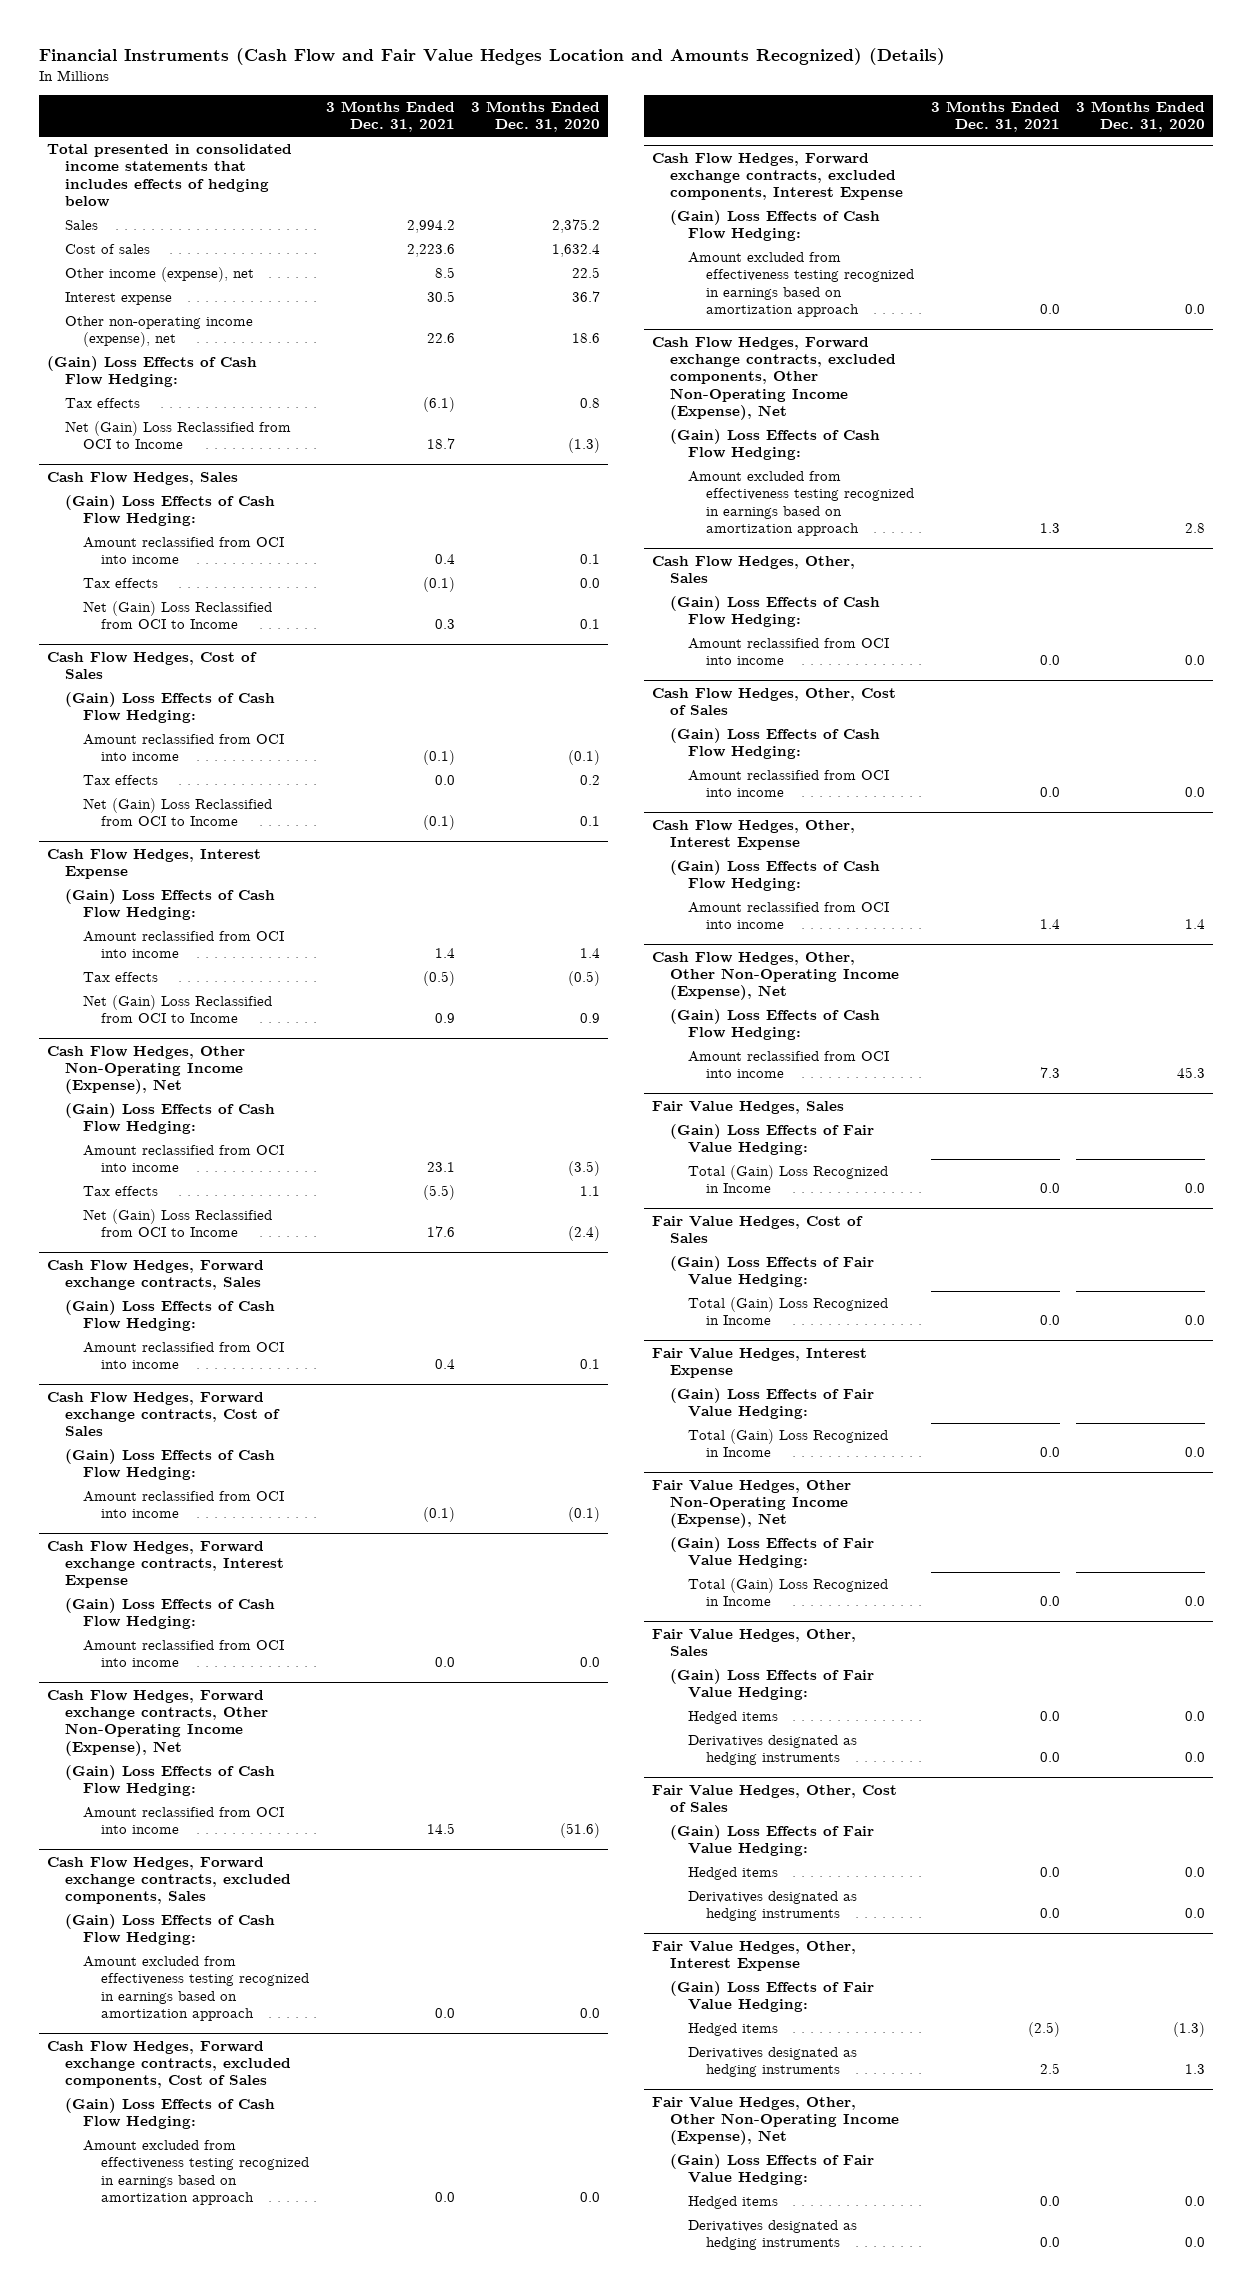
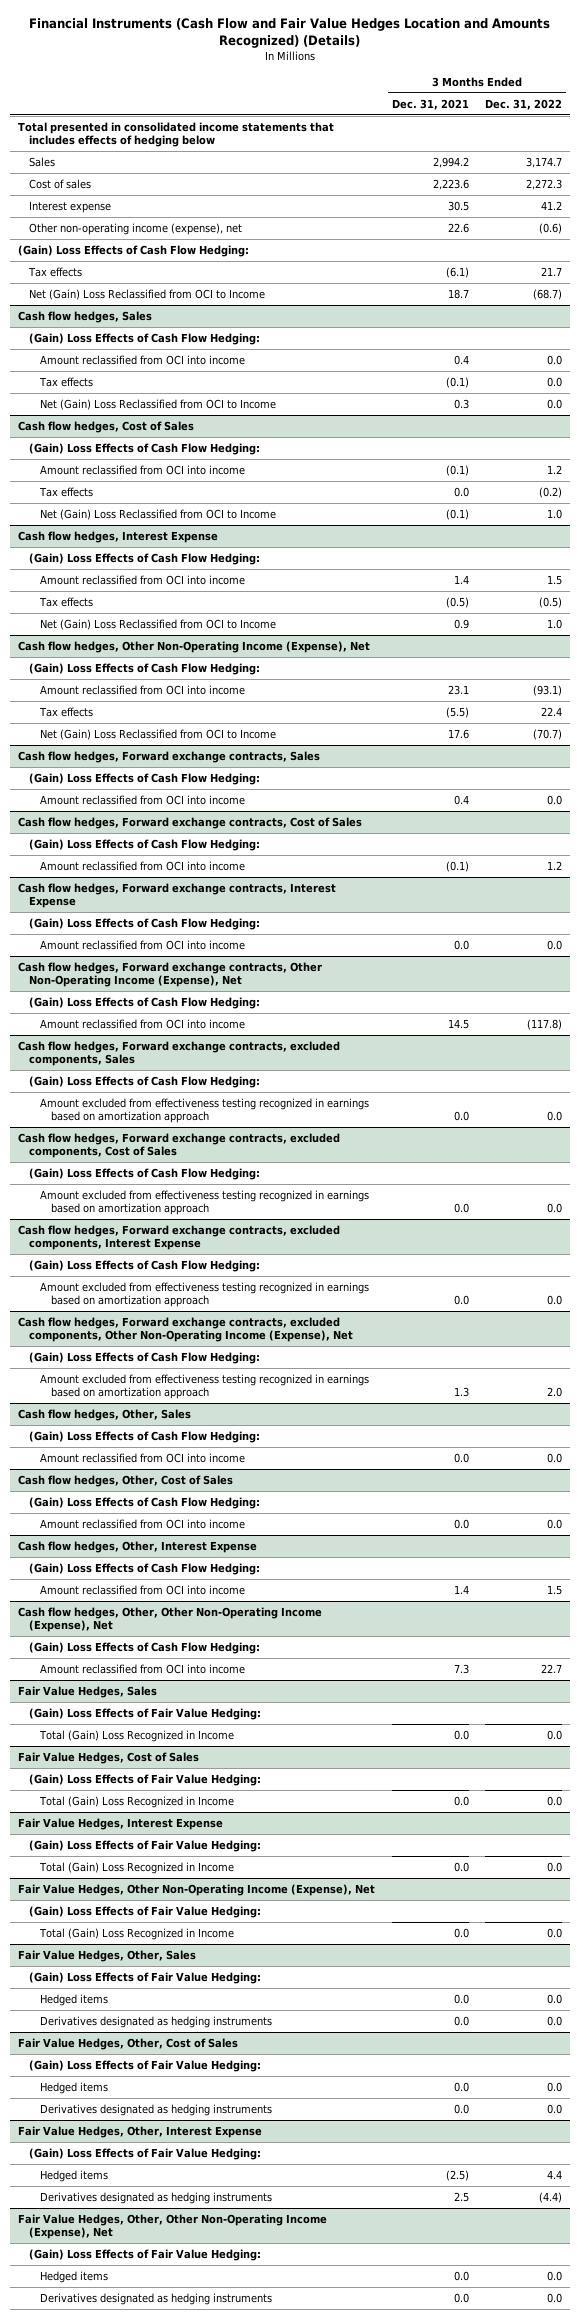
- | 3 Months Ended Dec. 31, 2021 | 3 Months Ended Dec. 31, 2020
+ | 3 Months Ended Dec. 31, 2021 | 3 Months Ended Dec. 31, 2022
- Other income (expense), net | 8.5 | 22.5
- Cash Flow Hedges, Sales
+ Cash flow hedges, Sales
- Cash Flow Hedges, Cost of Sales
+ Cash flow hedges, Cost of Sales
- Cash Flow Hedges, Interest Expense
+ Cash flow hedges, Interest Expense
- Cash Flow Hedges, Other Non-Operating Income (Expense), Net
+ Cash flow hedges, Other Non-Operating Income (Expense), Net
- Cash Flow Hedges, Forward exchange contracts, Sales
+ Cash flow hedges, Forward exchange contracts, Sales
- Cash Flow Hedges, Forward exchange contracts, Cost of Sales
+ Cash flow hedges, Forward exchange contracts, Cost of Sales
- Cash Flow Hedges, Forward exchange contracts, Interest Expense
+ Cash flow hedges, Forward exchange contracts, Interest Expense
- Cash Flow Hedges, Forward exchange contracts, Other Non-Operating Income (Expense), Net
+ Cash flow hedges, Forward exchange contracts, Other Non-Operating Income (Expense), Net
- Cash Flow Hedges, Forward exchange contracts, excluded components, Sales
+ Cash flow hedges, Forward exchange contracts, excluded components, Sales
- Cash Flow Hedges, Forward exchange contracts, excluded components, Cost of Sales
+ Cash flow hedges, Forward exchange contracts, excluded components, Cost of Sales
- Cash Flow Hedges, Forward exchange contracts, excluded components, Interest Expense
+ Cash flow hedges, Forward exchange contracts, excluded components, Interest Expense
- Cash Flow Hedges, Forward exchange contracts, excluded components, Other Non-Operating Income (Expense), Net
+ Cash flow hedges, Forward exchange contracts, excluded components, Other Non-Operating Income (Expense), Net
- Cash Flow Hedges, Other, Sales
+ Cash flow hedges, Other, Sales
- Cash Flow Hedges, Other, Cost of Sales
+ Cash flow hedges, Other, Cost of Sales
- Cash Flow Hedges, Other, Interest Expense
+ Cash flow hedges, Other, Interest Expense
- Cash Flow Hedges, Other, Other Non-Operating Income (Expense), Net
+ Cash flow hedges, Other, Other Non-Operating Income (Expense), Net

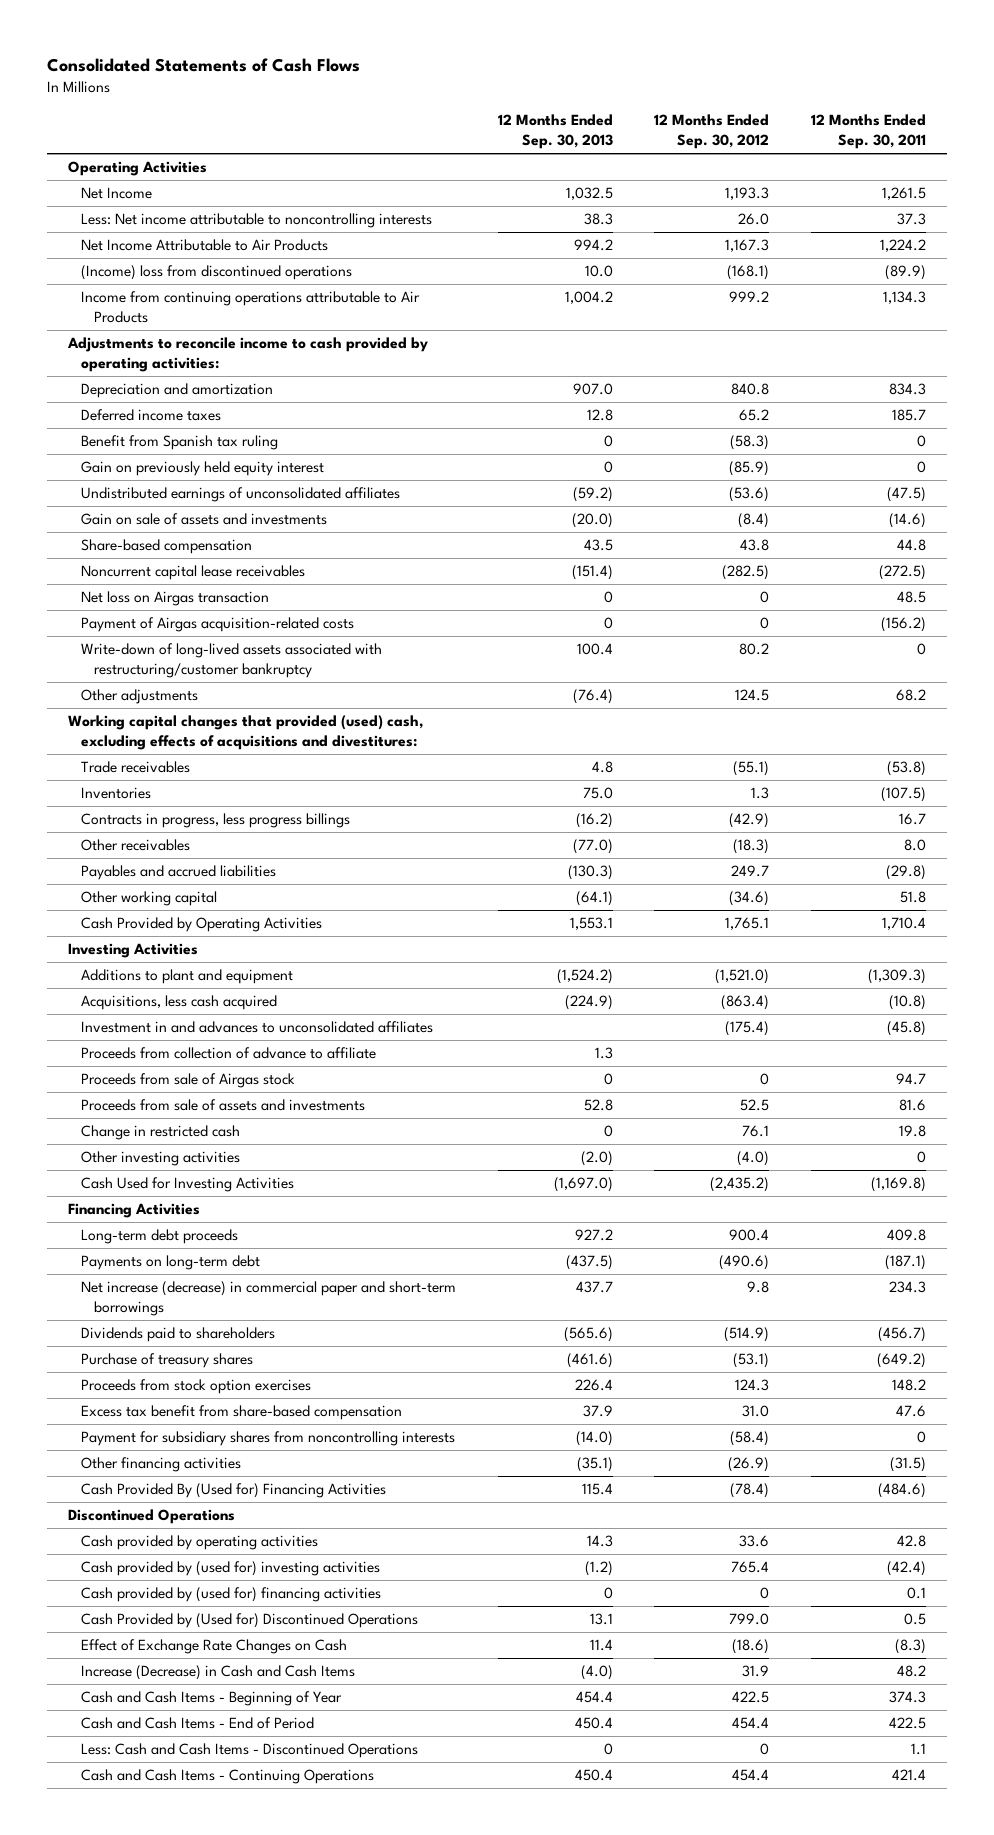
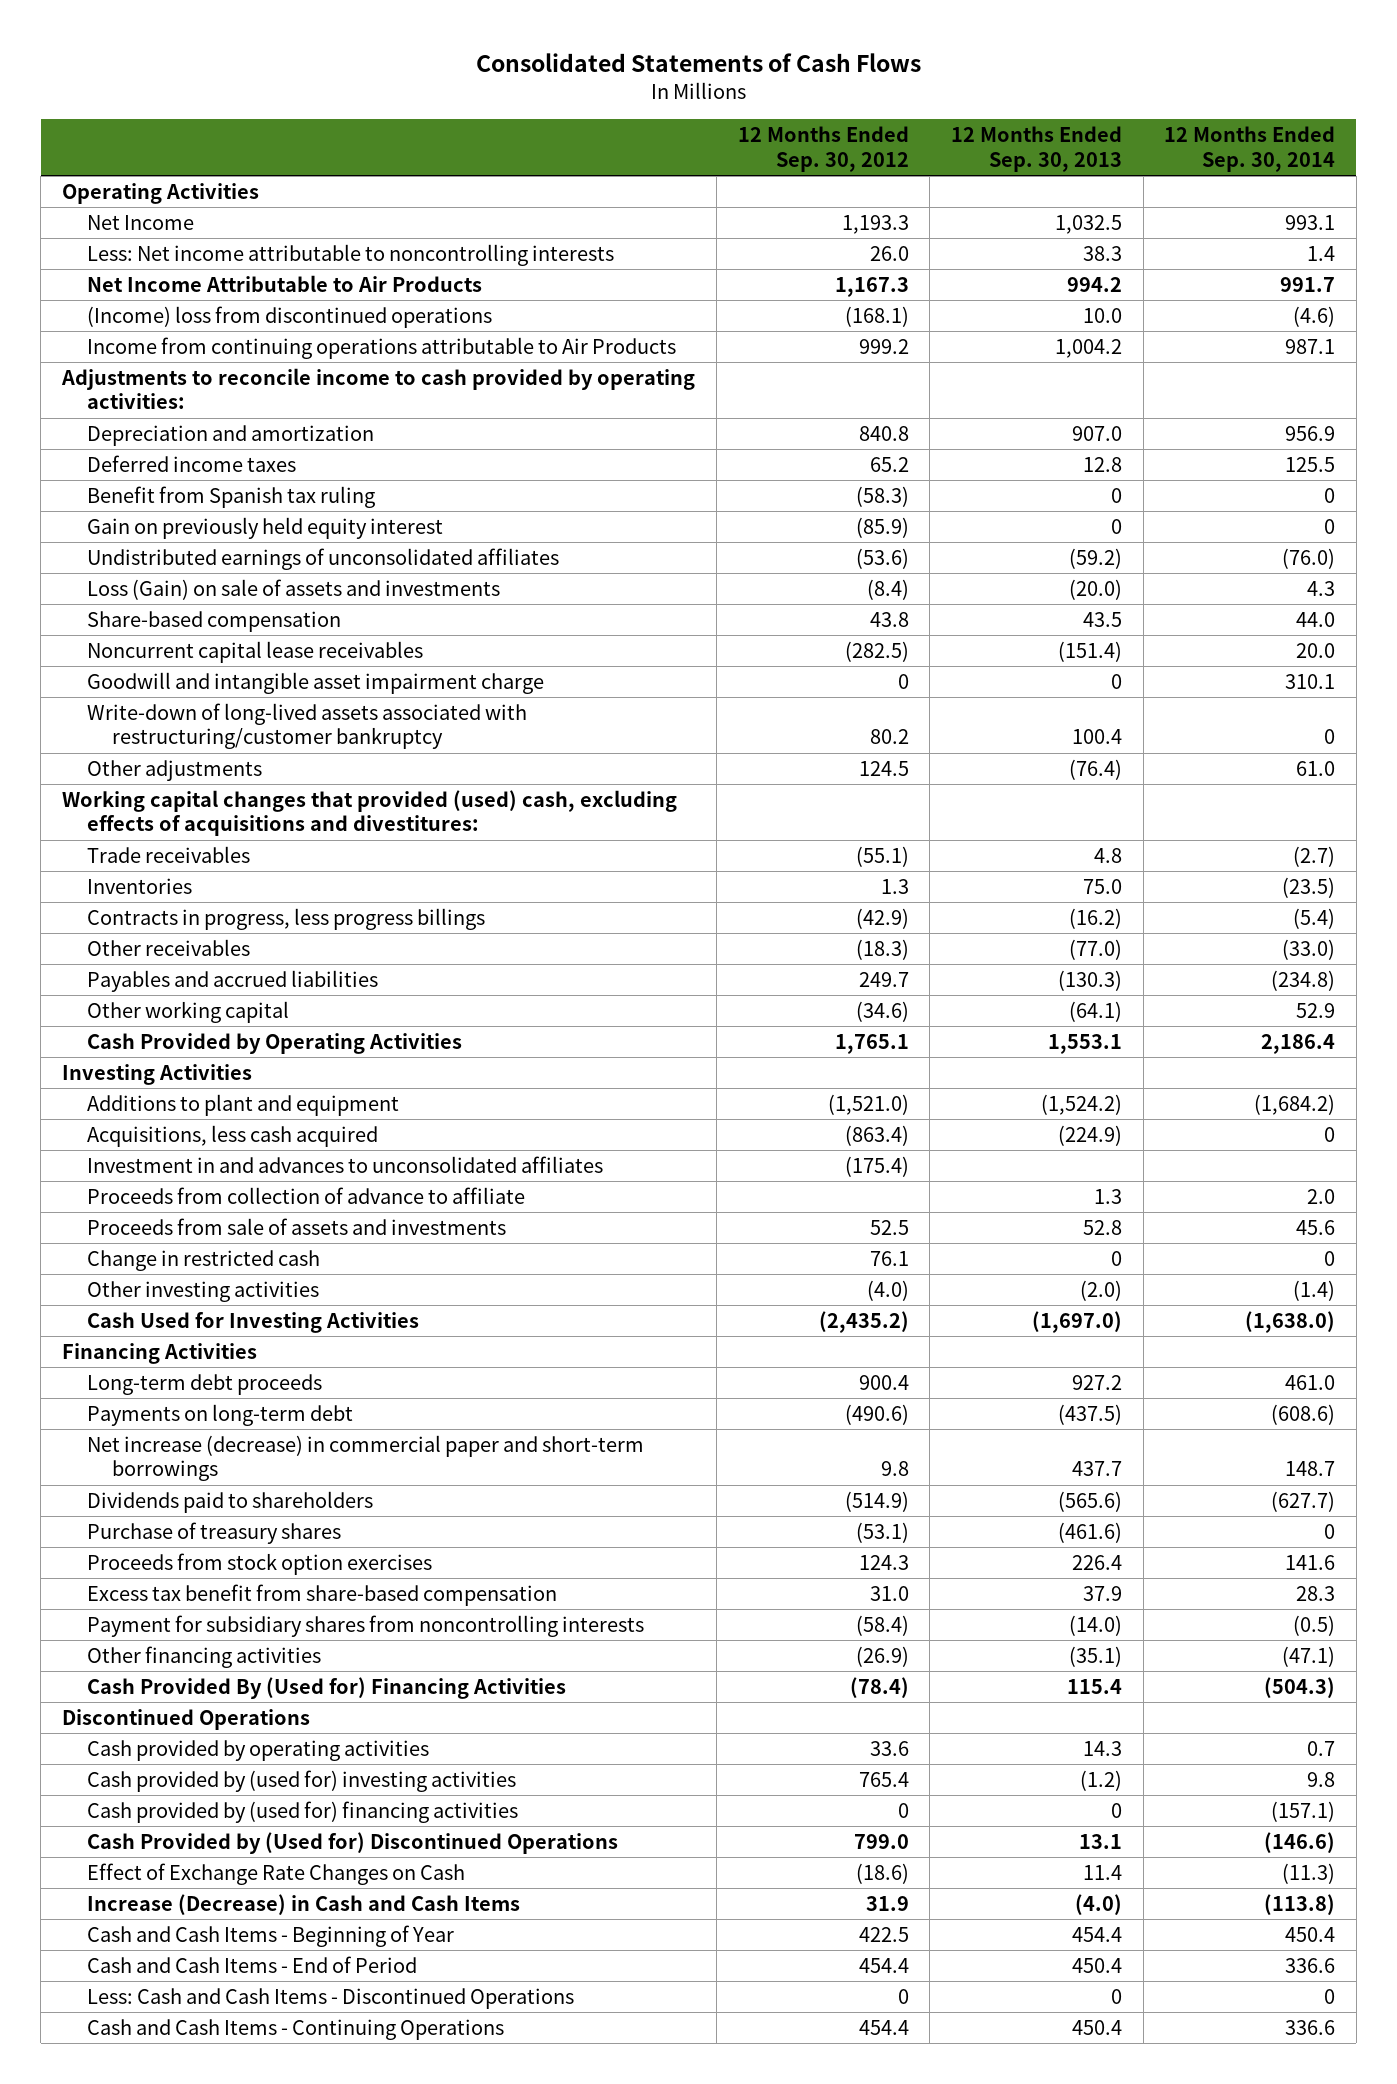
- | 12 Months Ended Sep. 30, 2013 | 12 Months Ended Sep. 30, 2012 | 12 Months Ended Sep. 30, 2011
+ | 12 Months Ended Sep. 30, 2012 | 12 Months Ended Sep. 30, 2013 | 12 Months Ended Sep. 30, 2014
- Gain on sale of assets and investments | (20.0) | (8.4) | (14.6)
+ Loss (Gain) on sale of assets and investments | (8.4) | (20.0) | 4.3
- Net loss on Airgas transaction | 0 | 0 | 48.5
- Payment of Airgas acquisition-related costs | 0 | 0 | (156.2)
+ Goodwill and intangible asset impairment charge | 0 | 0 | 310.1
- Proceeds from sale of Airgas stock | 0 | 0 | 94.7

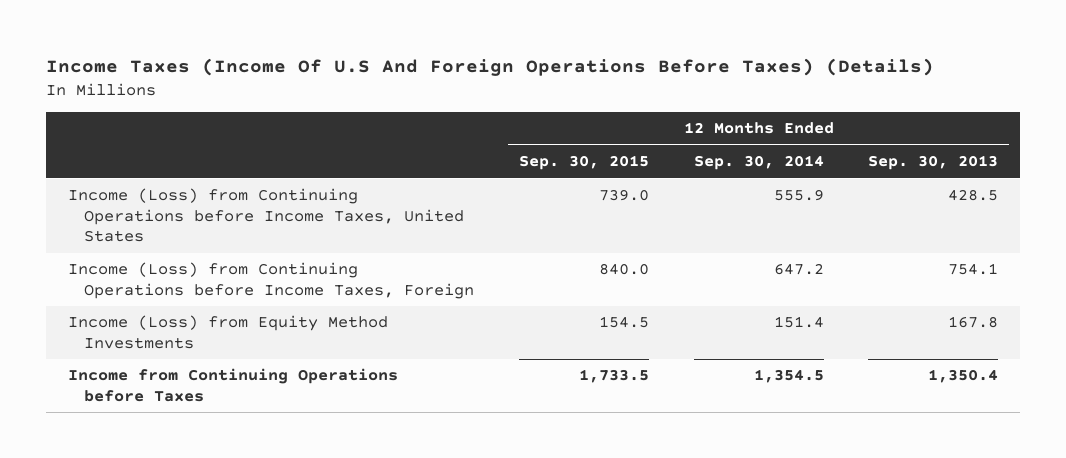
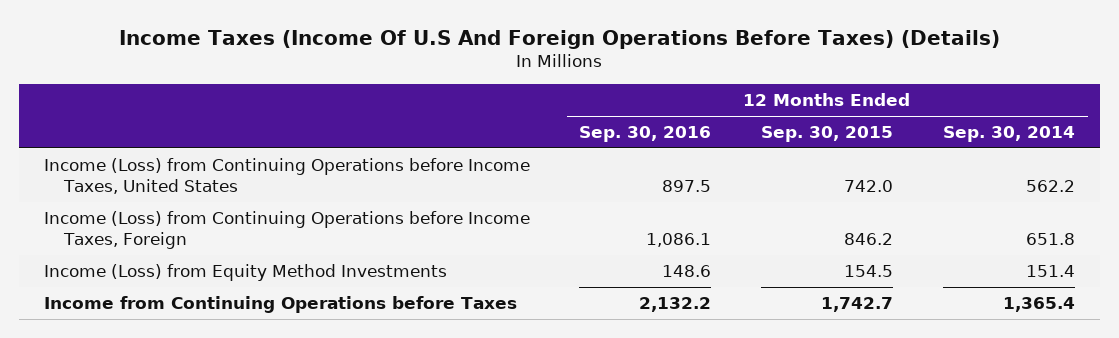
- | 12 Months Ended Sep. 30, 2015 | 12 Months Ended Sep. 30, 2014 | 12 Months Ended Sep. 30, 2013
+ | 12 Months Ended Sep. 30, 2016 | 12 Months Ended Sep. 30, 2015 | 12 Months Ended Sep. 30, 2014
- Income (Loss) from Continuing Operations before Income Taxes, United States | 739.0 | 555.9 | 428.5
- Income (Loss) from Continuing Operations before Income Taxes, Foreign | 840.0 | 647.2 | 754.1
+ Income (Loss) from Continuing Operations before Income Taxes, United States | 897.5 | 742.0 | 562.2
+ Income (Loss) from Continuing Operations before Income Taxes, Foreign | 1,086.1 | 846.2 | 651.8
- Income from Continuing Operations before Taxes | 1,733.5 | 1,354.5 | 1,350.4
+ Income from Continuing Operations before Taxes | 2,132.2 | 1,742.7 | 1,365.4

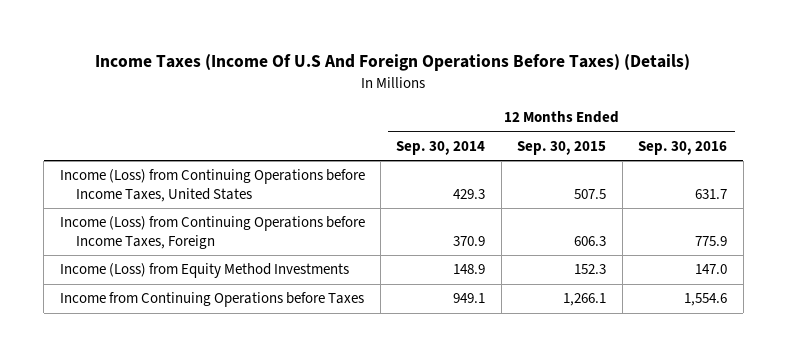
- | 12 Months Ended Sep. 30, 2016 | 12 Months Ended Sep. 30, 2015 | 12 Months Ended Sep. 30, 2014
+ | 12 Months Ended Sep. 30, 2014 | 12 Months Ended Sep. 30, 2015 | 12 Months Ended Sep. 30, 2016
- Income (Loss) from Continuing Operations before Income Taxes, United States | 897.5 | 742.0 | 562.2
- Income (Loss) from Continuing Operations before Income Taxes, Foreign | 1,086.1 | 846.2 | 651.8
- Income (Loss) from Equity Method Investments | 148.6 | 154.5 | 151.4
- Income from Continuing Operations before Taxes | 2,132.2 | 1,742.7 | 1,365.4
+ Income (Loss) from Continuing Operations before Income Taxes, United States | 429.3 | 507.5 | 631.7
+ Income (Loss) from Continuing Operations before Income Taxes, Foreign | 370.9 | 606.3 | 775.9
+ Income (Loss) from Equity Method Investments | 148.9 | 152.3 | 147.0
+ Income from Continuing Operations before Taxes | 949.1 | 1,266.1 | 1,554.6

